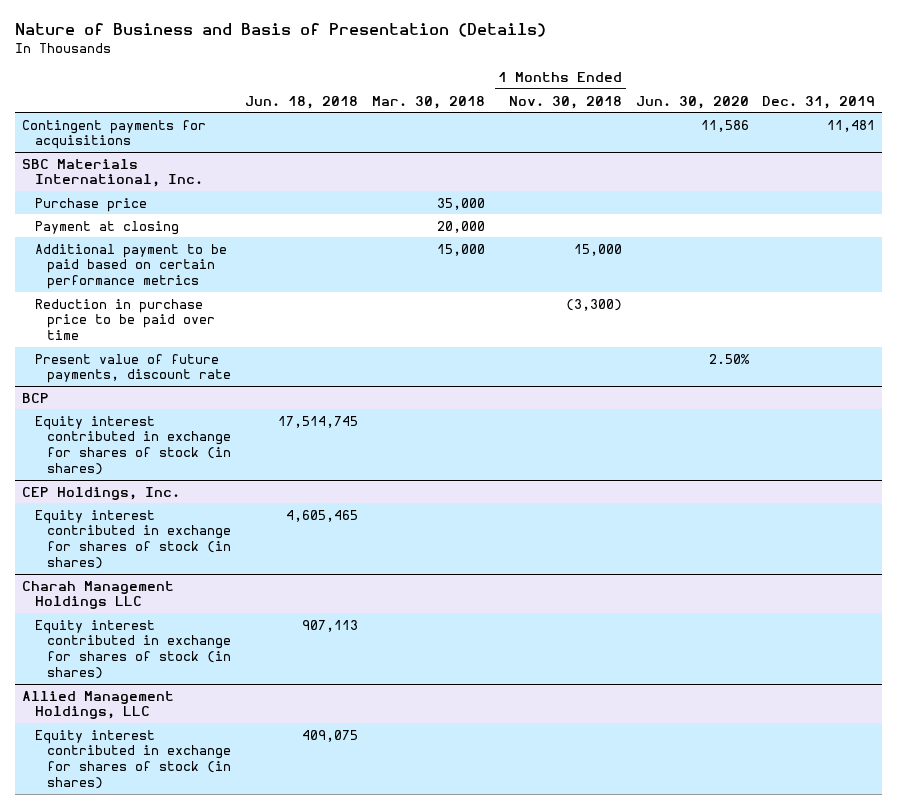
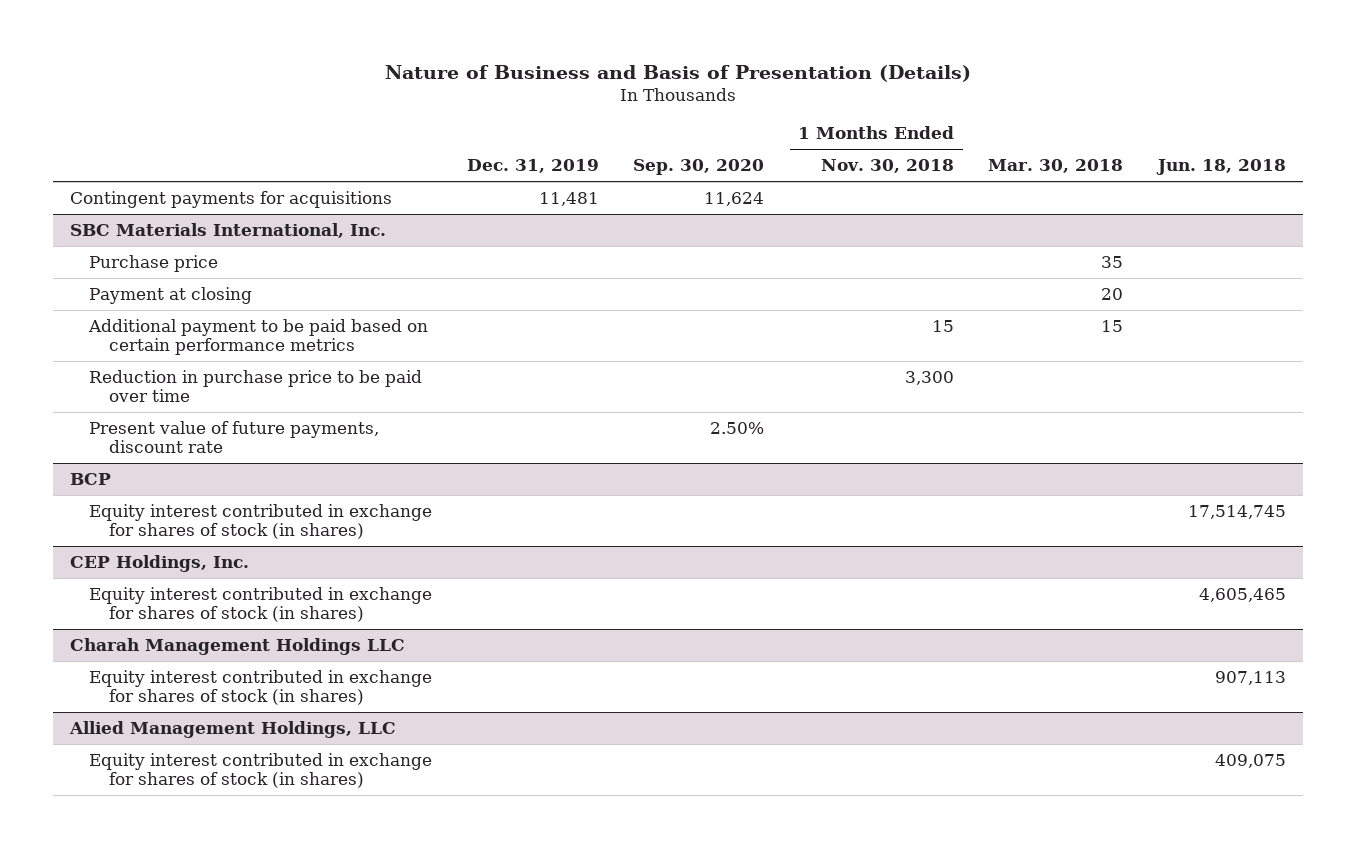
- | Jun. 18, 2018 | Mar. 30, 2018 | 1 Months Ended Nov. 30, 2018 | Jun. 30, 2020 | Dec. 31, 2019
+ | Dec. 31, 2019 | Sep. 30, 2020 | 1 Months Ended Nov. 30, 2018 | Mar. 30, 2018 | Jun. 18, 2018
@ SBC Materials International, Inc.
- Purchase price | | 35,000 | | |
- Payment at closing | | 20,000 | | |
- Additional payment to be paid based on certain performance metrics | | 15,000 | 15,000 | |
- Reduction in purchase price to be paid over time | | | (3,300) | |
+ Purchase price | | | | 35 |
+ Payment at closing | | | | 20 |
+ Additional payment to be paid based on certain performance metrics | | | 15 | 15 |
+ Reduction in purchase price to be paid over time | | | 3,300 | |

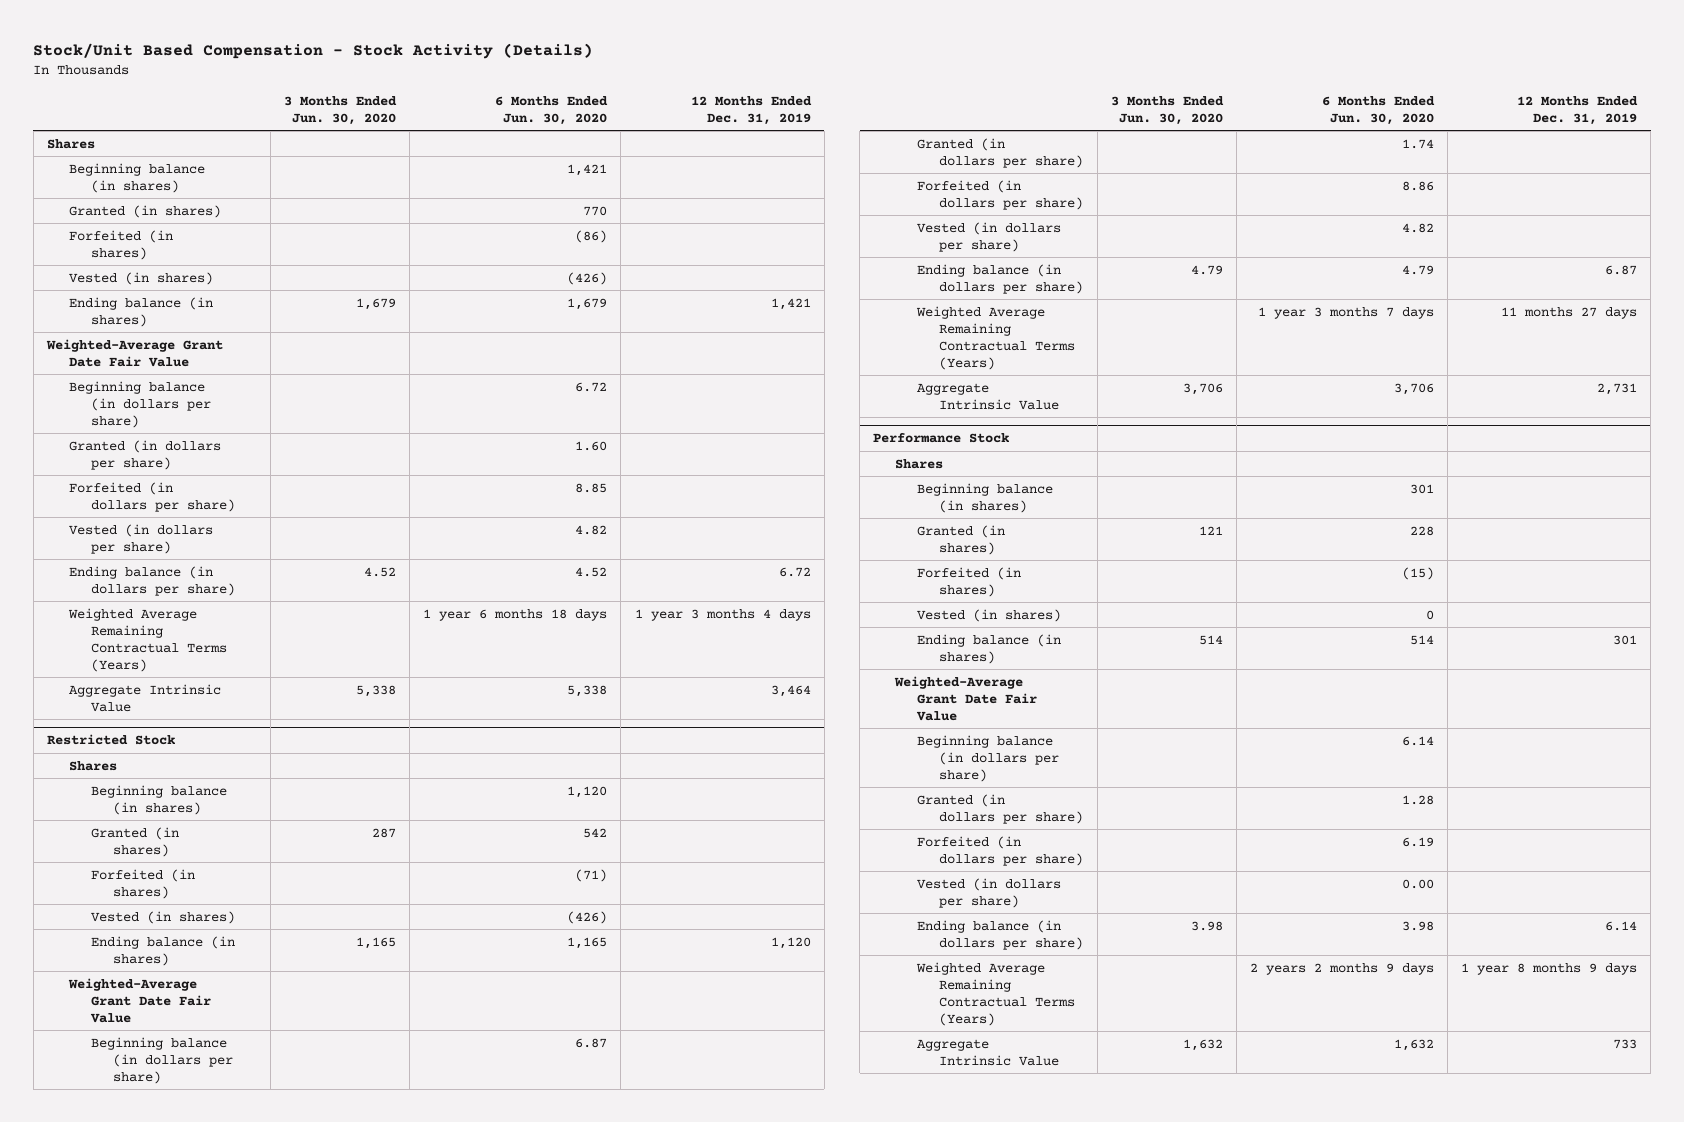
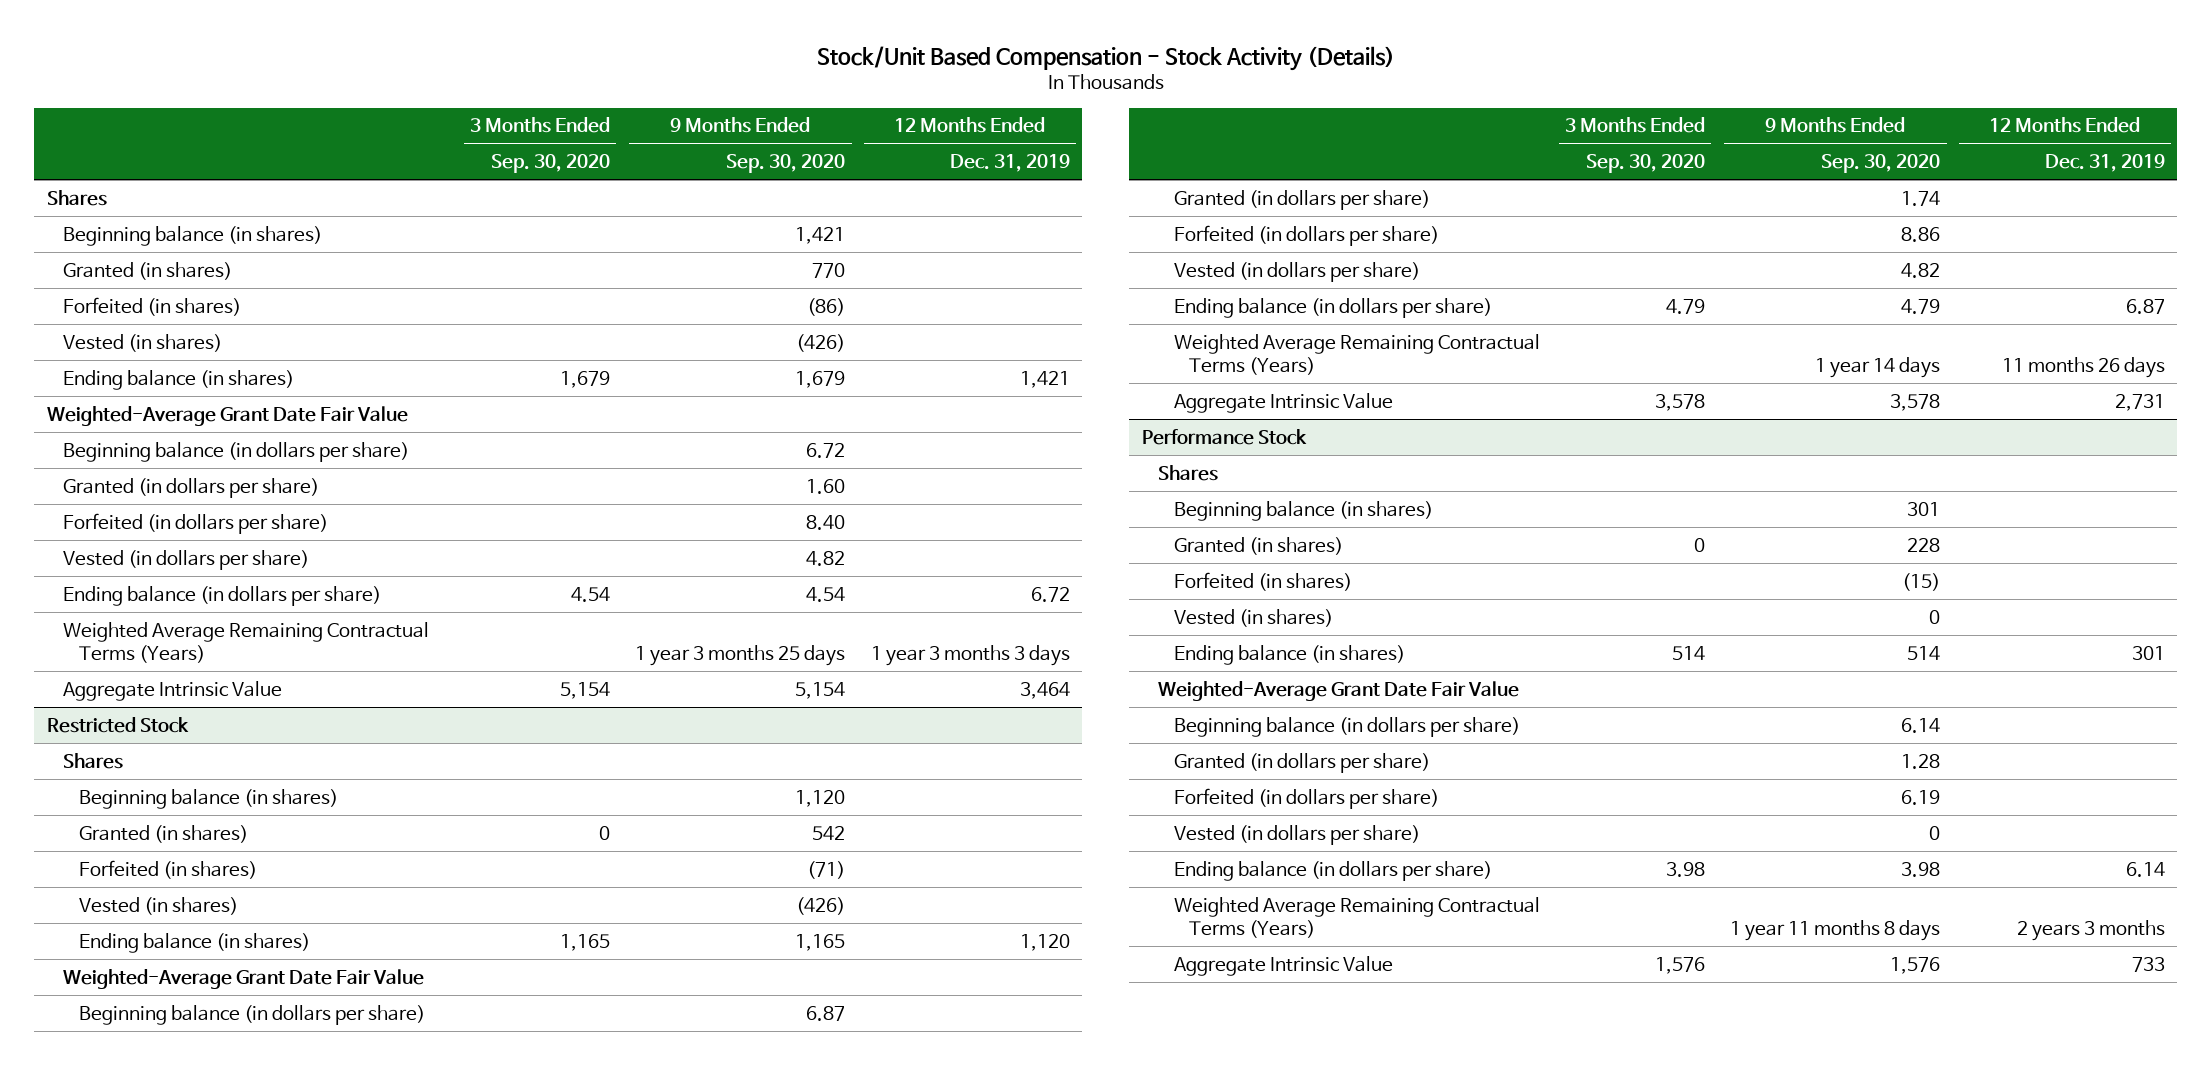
- | 3 Months Ended Jun. 30, 2020 | 6 Months Ended Jun. 30, 2020 | 12 Months Ended Dec. 31, 2019
+ | 3 Months Ended Sep. 30, 2020 | 9 Months Ended Sep. 30, 2020 | 12 Months Ended Dec. 31, 2019
- Weighted Average Remaining Contractual Terms (Years) | | 1 year 6 months 18 days | 1 year 3 months 4 days
+ Weighted Average Remaining Contractual Terms (Years) | | 1 year 3 months 25 days | 1 year 3 months 3 days
@ Restricted Stock
- Weighted Average Remaining Contractual Terms (Years) | | 1 year 3 months 7 days | 11 months 27 days
+ Weighted Average Remaining Contractual Terms (Years) | | 1 year 14 days | 11 months 26 days
@ Performance Stock
- Weighted Average Remaining Contractual Terms (Years) | | 2 years 2 months 9 days | 1 year 8 months 9 days
+ Weighted Average Remaining Contractual Terms (Years) | | 1 year 11 months 8 days | 2 years 3 months

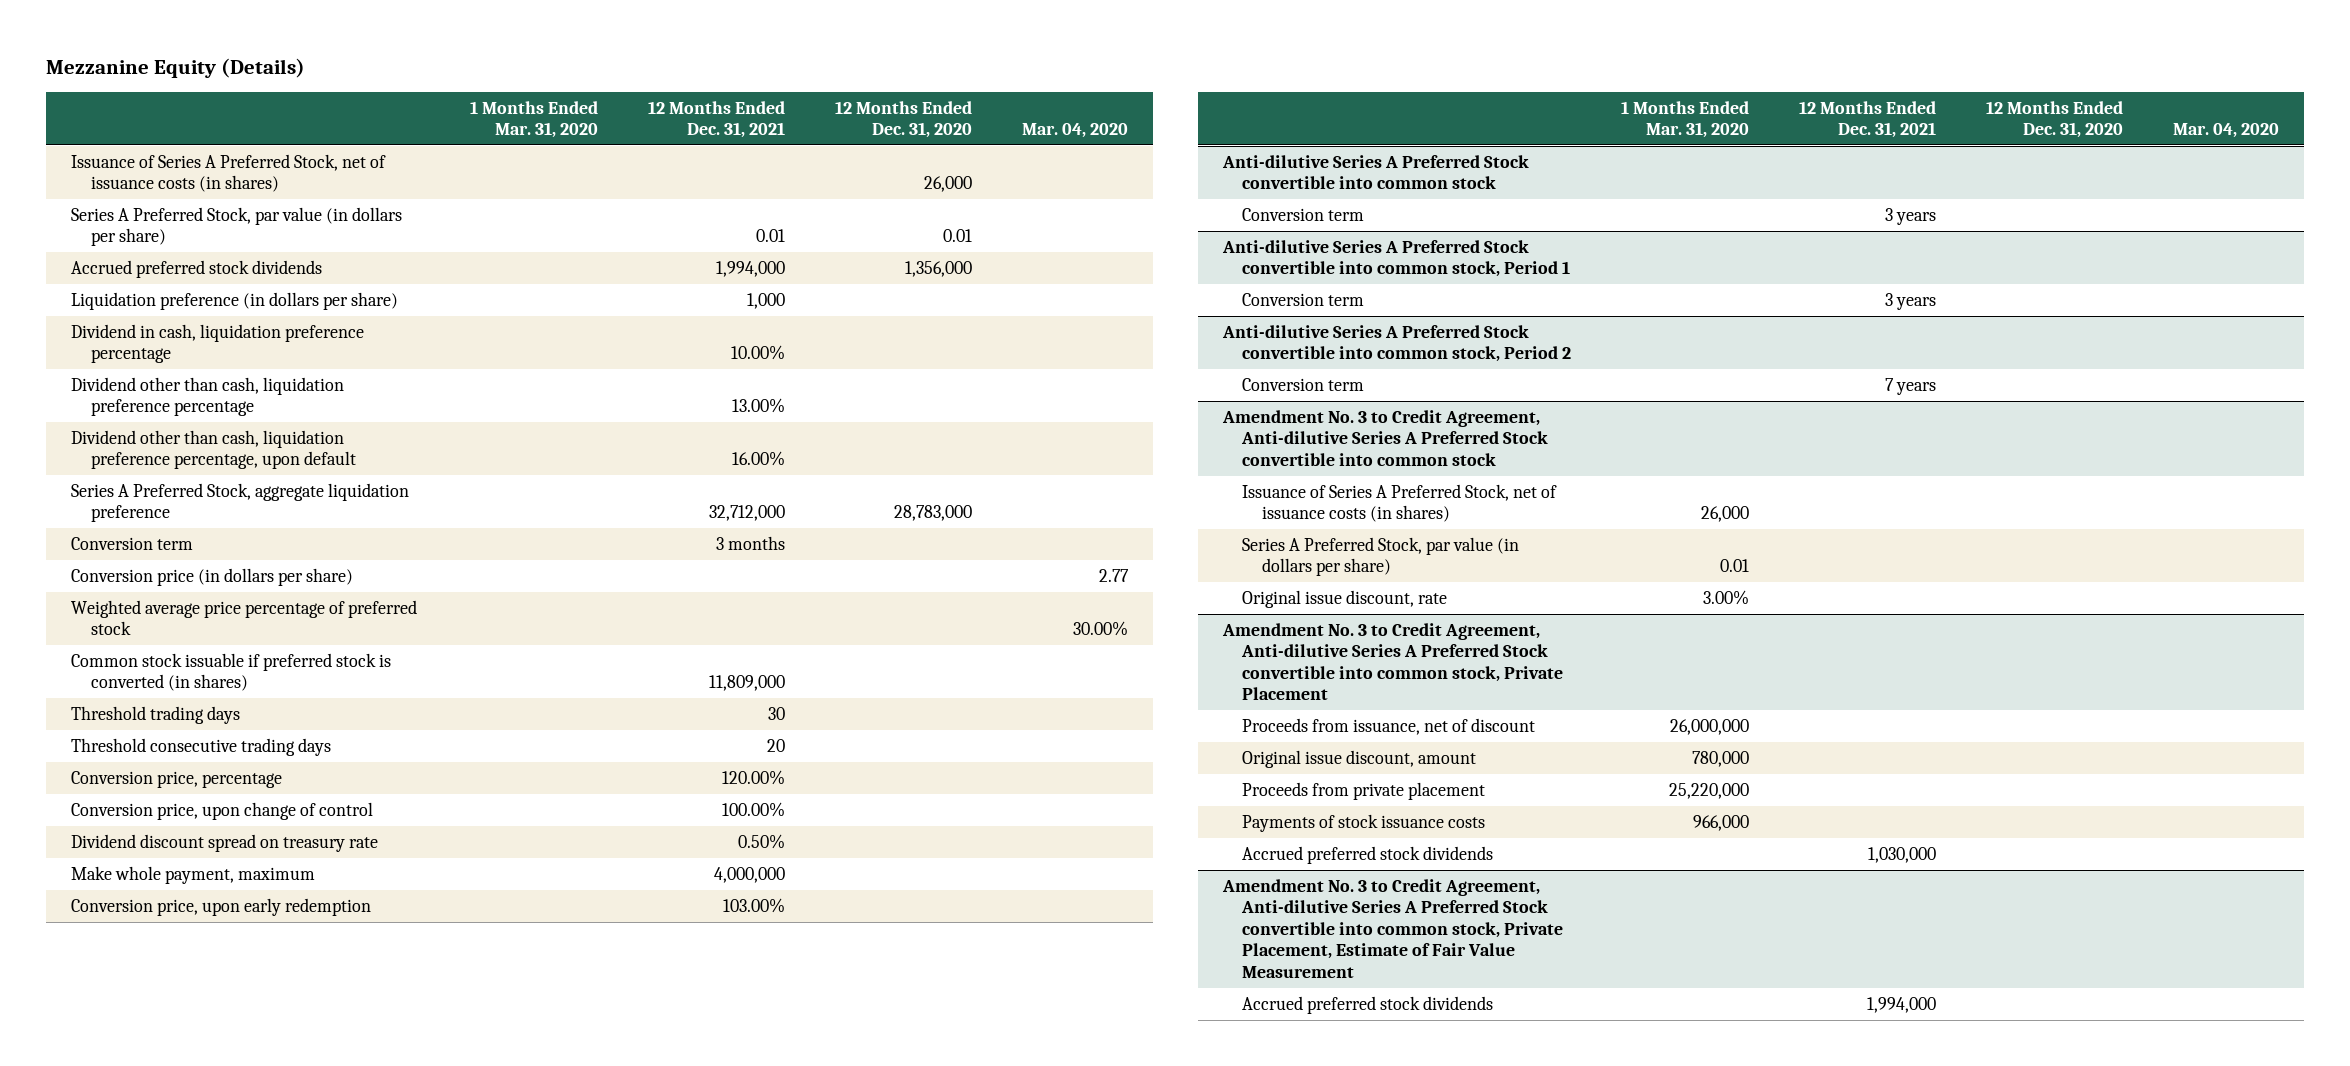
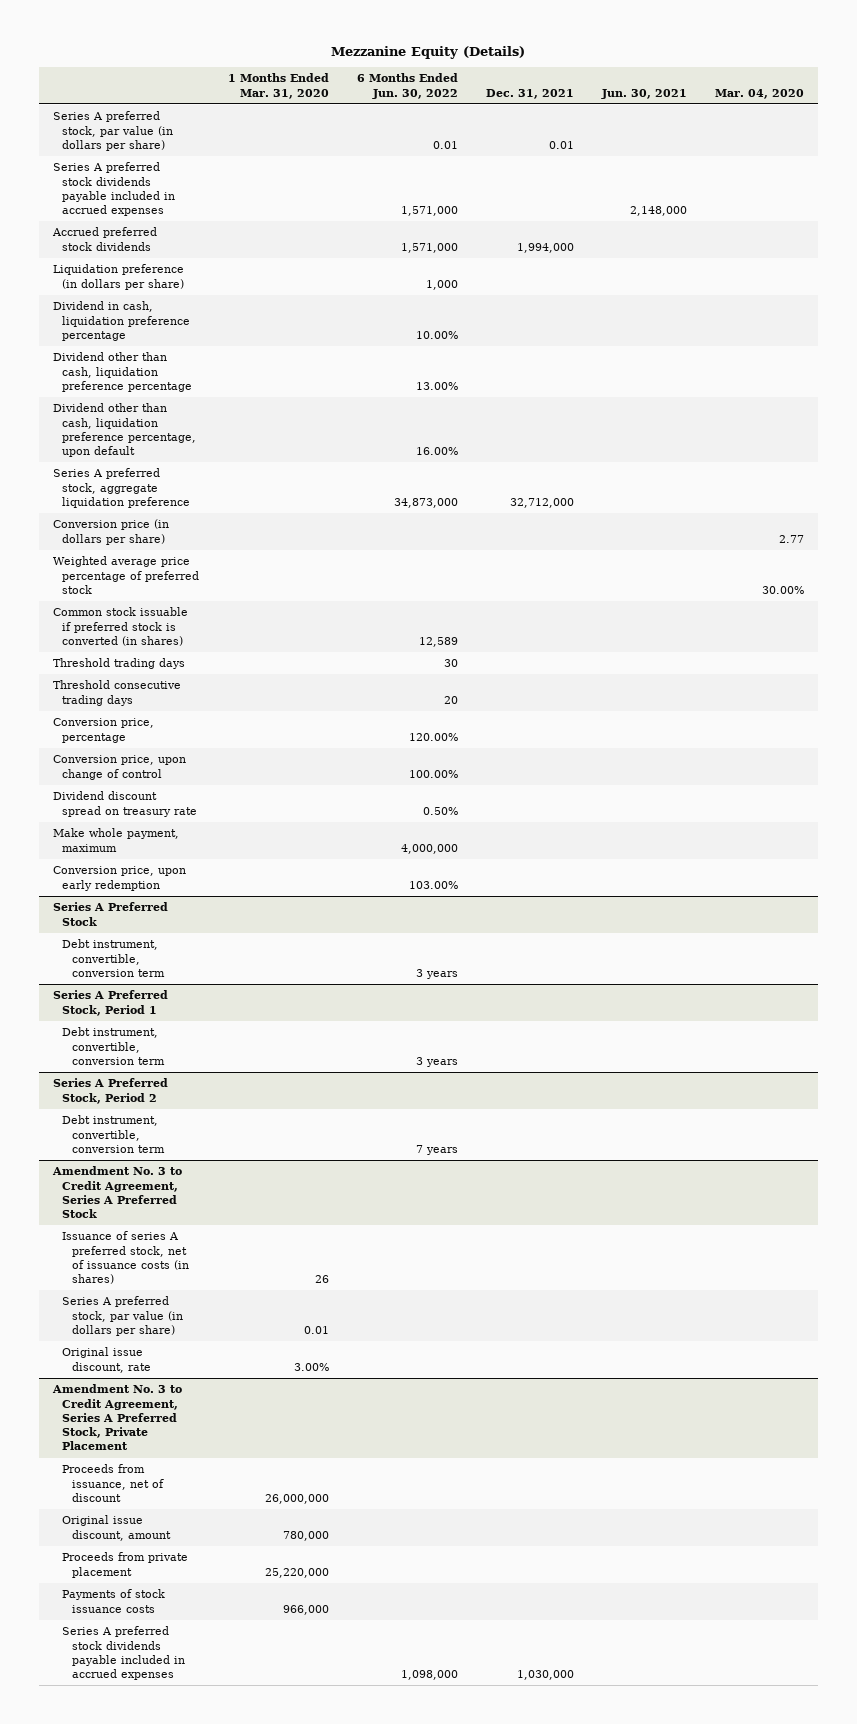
- | 1 Months Ended Mar. 31, 2020 | 12 Months Ended Dec. 31, 2021 | 12 Months Ended Dec. 31, 2020 | Mar. 04, 2020
+ | 1 Months Ended Mar. 31, 2020 | 6 Months Ended Jun. 30, 2022 | Dec. 31, 2021 | Jun. 30, 2021 | Mar. 04, 2020
- Issuance of Series A Preferred Stock, net of issuance costs (in shares) | | | 26,000 |
- Series A Preferred Stock, par value (in dollars per share) | | 0.01 | 0.01 |
+ Series A preferred stock, par value (in dollars per share) | | 0.01 | 0.01 | |
+ Series A preferred stock dividends payable included in accrued expenses | | 1,571,000 | | 2,148,000 |
- Series A Preferred Stock, aggregate liquidation preference | | 32,712,000 | 28,783,000 |
- Conversion term | | 3 months | |
+ Series A preferred stock, aggregate liquidation preference | | 34,873,000 | 32,712,000 | |
- Anti-dilutive Series A Preferred Stock convertible into common stock
- Conversion term | | 3 years | |
- Anti-dilutive Series A Preferred Stock convertible into common stock, Period 1
- Conversion term | | 3 years | |
- Anti-dilutive Series A Preferred Stock convertible into common stock, Period 2
- Conversion term | | 7 years | |
- Amendment No. 3 to Credit Agreement, Anti-dilutive Series A Preferred Stock convertible into common stock
- Issuance of Series A Preferred Stock, net of issuance costs (in shares) | 26,000 | | |
- Series A Preferred Stock, par value (in dollars per share) | 0.01 | | |
+ Series A Preferred Stock
+ Debt instrument, convertible, conversion term | | 3 years | | |
+ Series A Preferred Stock, Period 1
+ Debt instrument, convertible, conversion term | | 3 years | | |
+ Series A Preferred Stock, Period 2
+ Debt instrument, convertible, conversion term | | 7 years | | |
+ Amendment No. 3 to Credit Agreement, Series A Preferred Stock
+ Issuance of series A preferred stock, net of issuance costs (in shares) | 26 | | | |
+ Series A preferred stock, par value (in dollars per share) | 0.01 | | | |
- Amendment No. 3 to Credit Agreement, Anti-dilutive Series A Preferred Stock convertible into common stock, Private Placement
+ Amendment No. 3 to Credit Agreement, Series A Preferred Stock, Private Placement
- Accrued preferred stock dividends | | 1,030,000 | |
- Amendment No. 3 to Credit Agreement, Anti-dilutive Series A Preferred Stock convertible into common stock, Private Placement, Estimate of Fair Value Measurement
- Accrued preferred stock dividends | | 1,994,000 | |
+ Series A preferred stock dividends payable included in accrued expenses | | 1,098,000 | 1,030,000 | |

